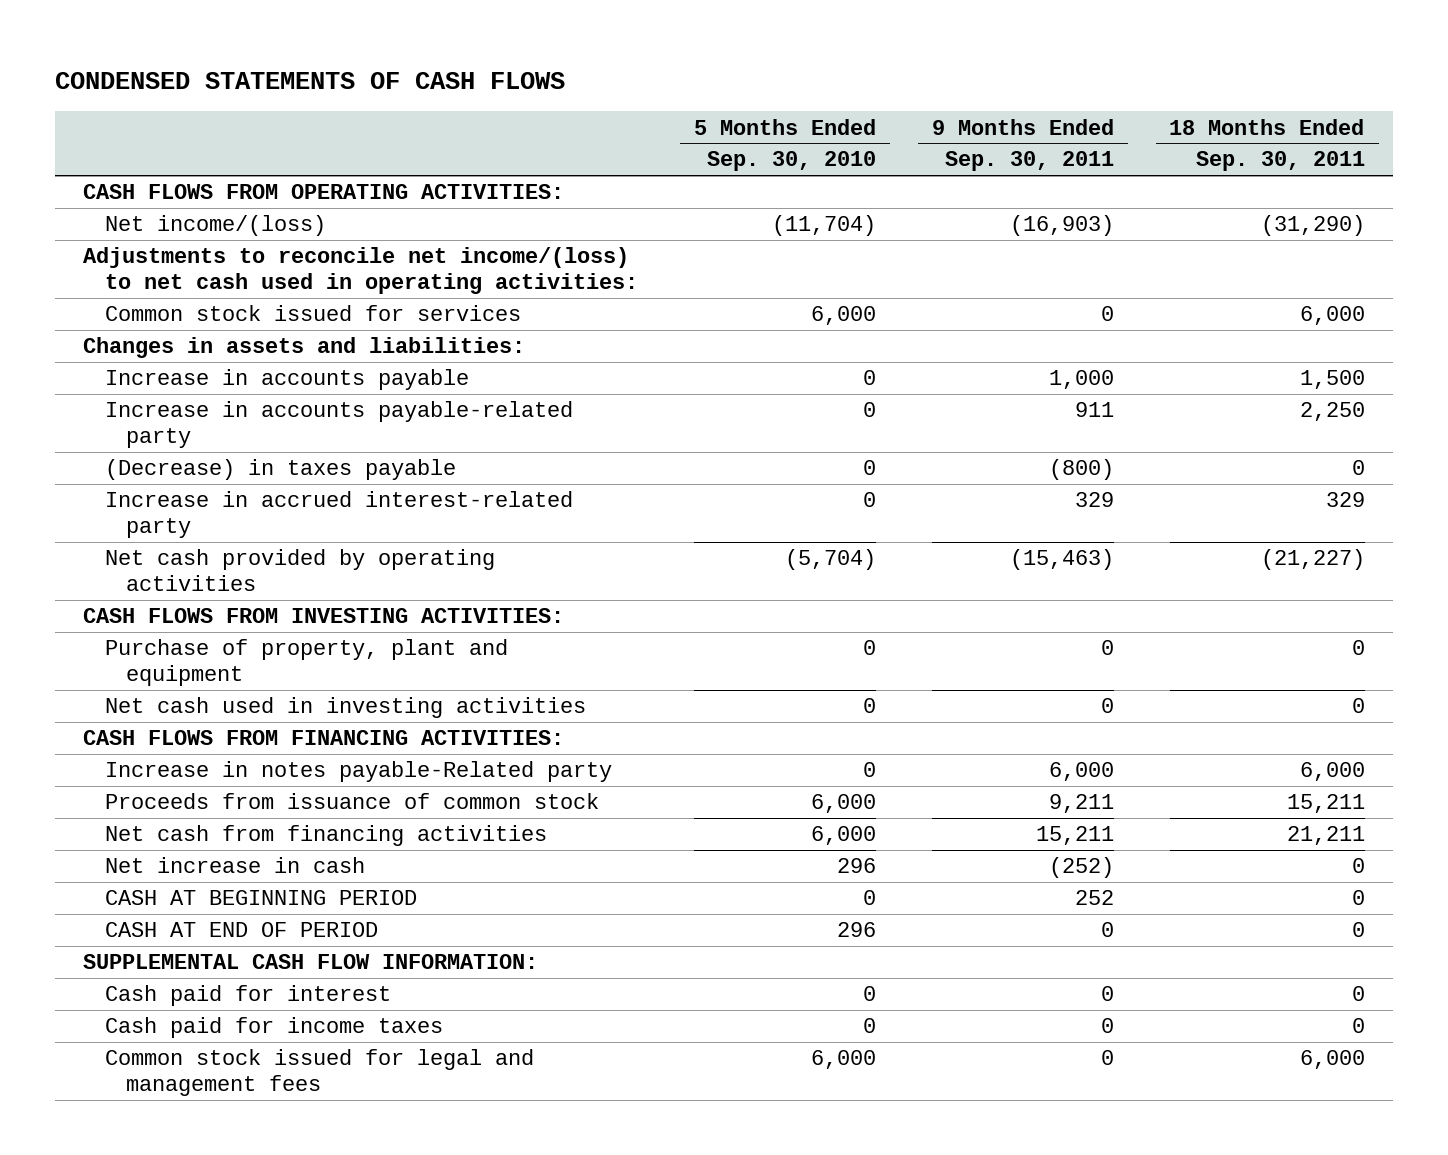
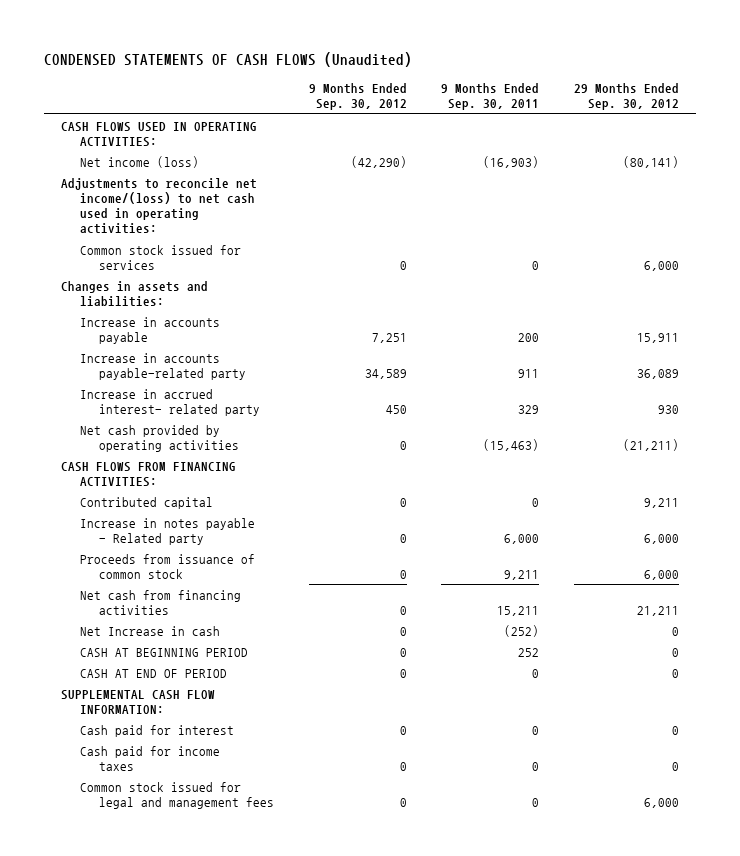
- CONDENSED STATEMENTS OF CASH FLOWS
+ CONDENSED STATEMENTS OF CASH FLOWS (Unaudited)
- | 5 Months Ended Sep. 30, 2010 | 9 Months Ended Sep. 30, 2011 | 18 Months Ended Sep. 30, 2011
+ | 9 Months Ended Sep. 30, 2012 | 9 Months Ended Sep. 30, 2011 | 29 Months Ended Sep. 30, 2012
- CASH FLOWS FROM OPERATING ACTIVITIES:
- Net income/(loss) | (11,704) | (16,903) | (31,290)
+ CASH FLOWS USED IN OPERATING ACTIVITIES:
+ Net income (loss) | (42,290) | (16,903) | (80,141)
- Increase in accounts payable | 0 | 1,000 | 1,500
+ Increase in accounts payable | 7,251 | 200 | 15,911
- (Decrease) in taxes payable | 0 | (800) | 0
- Increase in accrued interest-related party | 0 | 329 | 329
+ Increase in accrued interest- related party | 450 | 329 | 930
- CASH FLOWS FROM INVESTING ACTIVITIES:
- Purchase of property, plant and equipment | 0 | 0 | 0
- Net cash used in investing activities | 0 | 0 | 0
- Increase in notes payable-Related party | 0 | 6,000 | 6,000
+ Contributed capital | 0 | 0 | 9,211
+ Increase in notes payable - Related party | 0 | 6,000 | 6,000
- Net increase in cash | 296 | (252) | 0
+ Net Increase in cash | 0 | (252) | 0

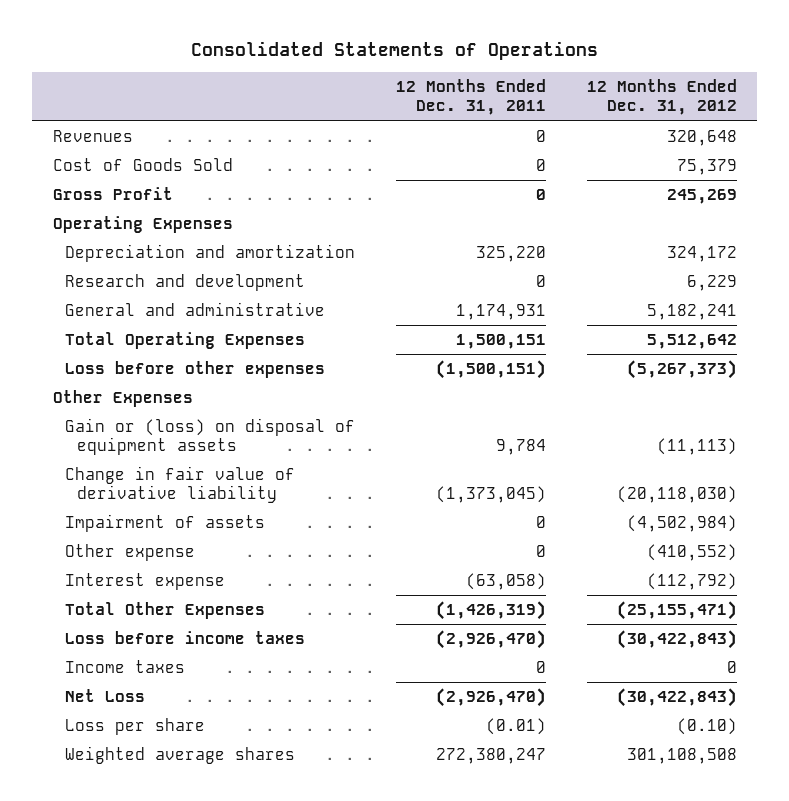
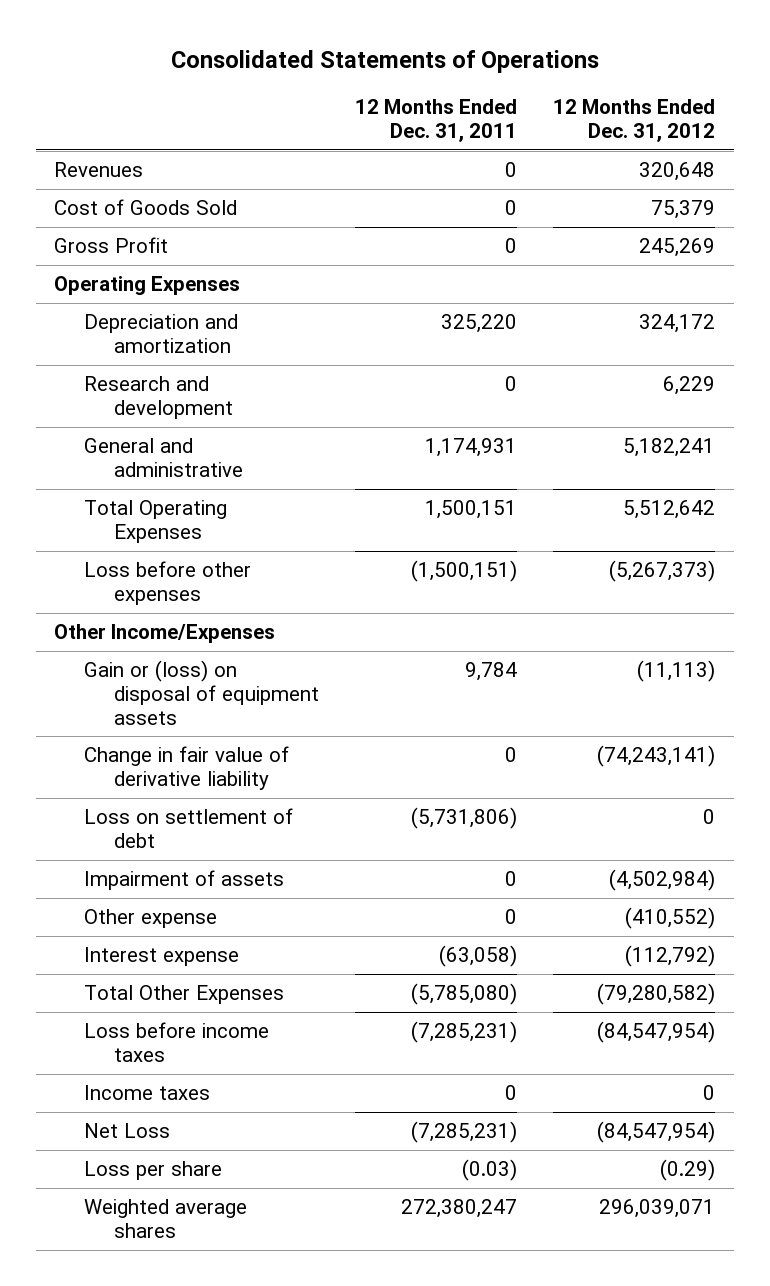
- Other Expenses
+ Other Income/Expenses
- Change in fair value of derivative liability | (1,373,045) | (20,118,030)
+ Change in fair value of derivative liability | 0 | (74,243,141)
+ Loss on settlement of debt | (5,731,806) | 0
- Total Other Expenses | (1,426,319) | (25,155,471)
- Loss before income taxes | (2,926,470) | (30,422,843)
+ Total Other Expenses | (5,785,080) | (79,280,582)
+ Loss before income taxes | (7,285,231) | (84,547,954)
- Net Loss | (2,926,470) | (30,422,843)
- Loss per share | (0.01) | (0.10)
- Weighted average shares | 272,380,247 | 301,108,508
+ Net Loss | (7,285,231) | (84,547,954)
+ Loss per share | (0.03) | (0.29)
+ Weighted average shares | 272,380,247 | 296,039,071

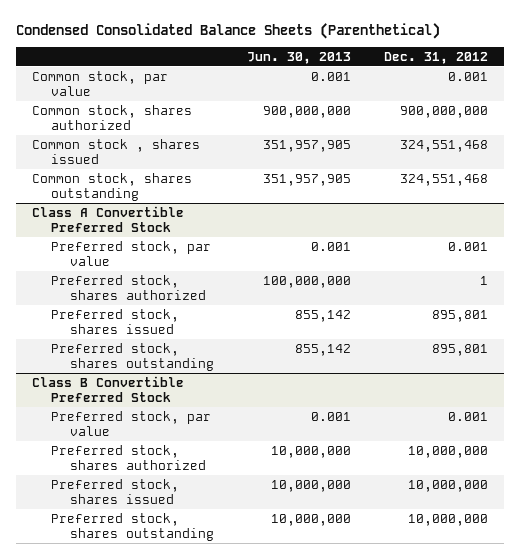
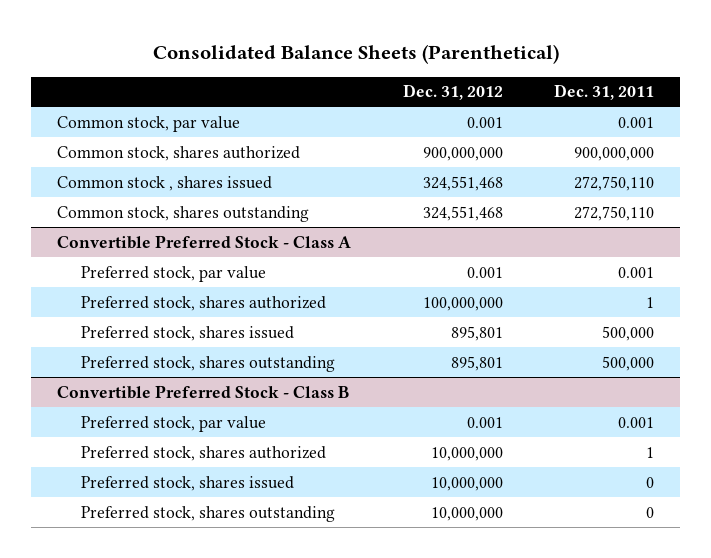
- Condensed Consolidated Balance Sheets (Parenthetical)
+ Consolidated Balance Sheets (Parenthetical)
- | Jun. 30, 2013 | Dec. 31, 2012
+ | Dec. 31, 2012 | Dec. 31, 2011
- Class A Convertible Preferred Stock
+ Convertible Preferred Stock - Class A
- Preferred stock, shares authorized | 100,000,000 | 1
+ Preferred stock, shares authorized | 100,000,000 | 1
- Class B Convertible Preferred Stock
+ Convertible Preferred Stock - Class B

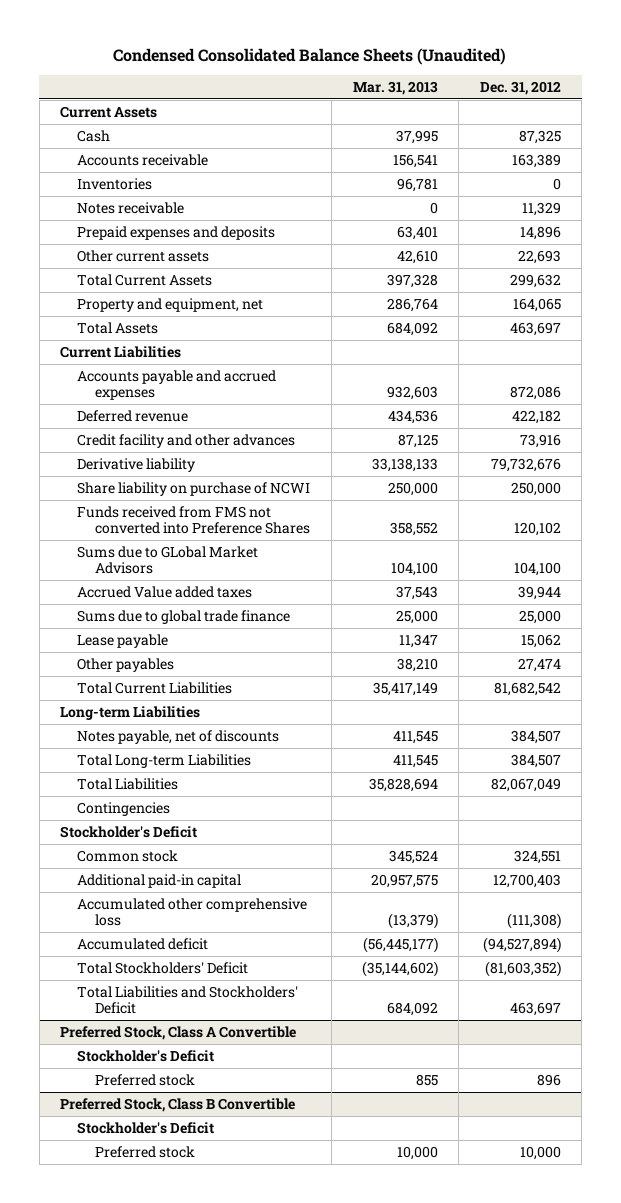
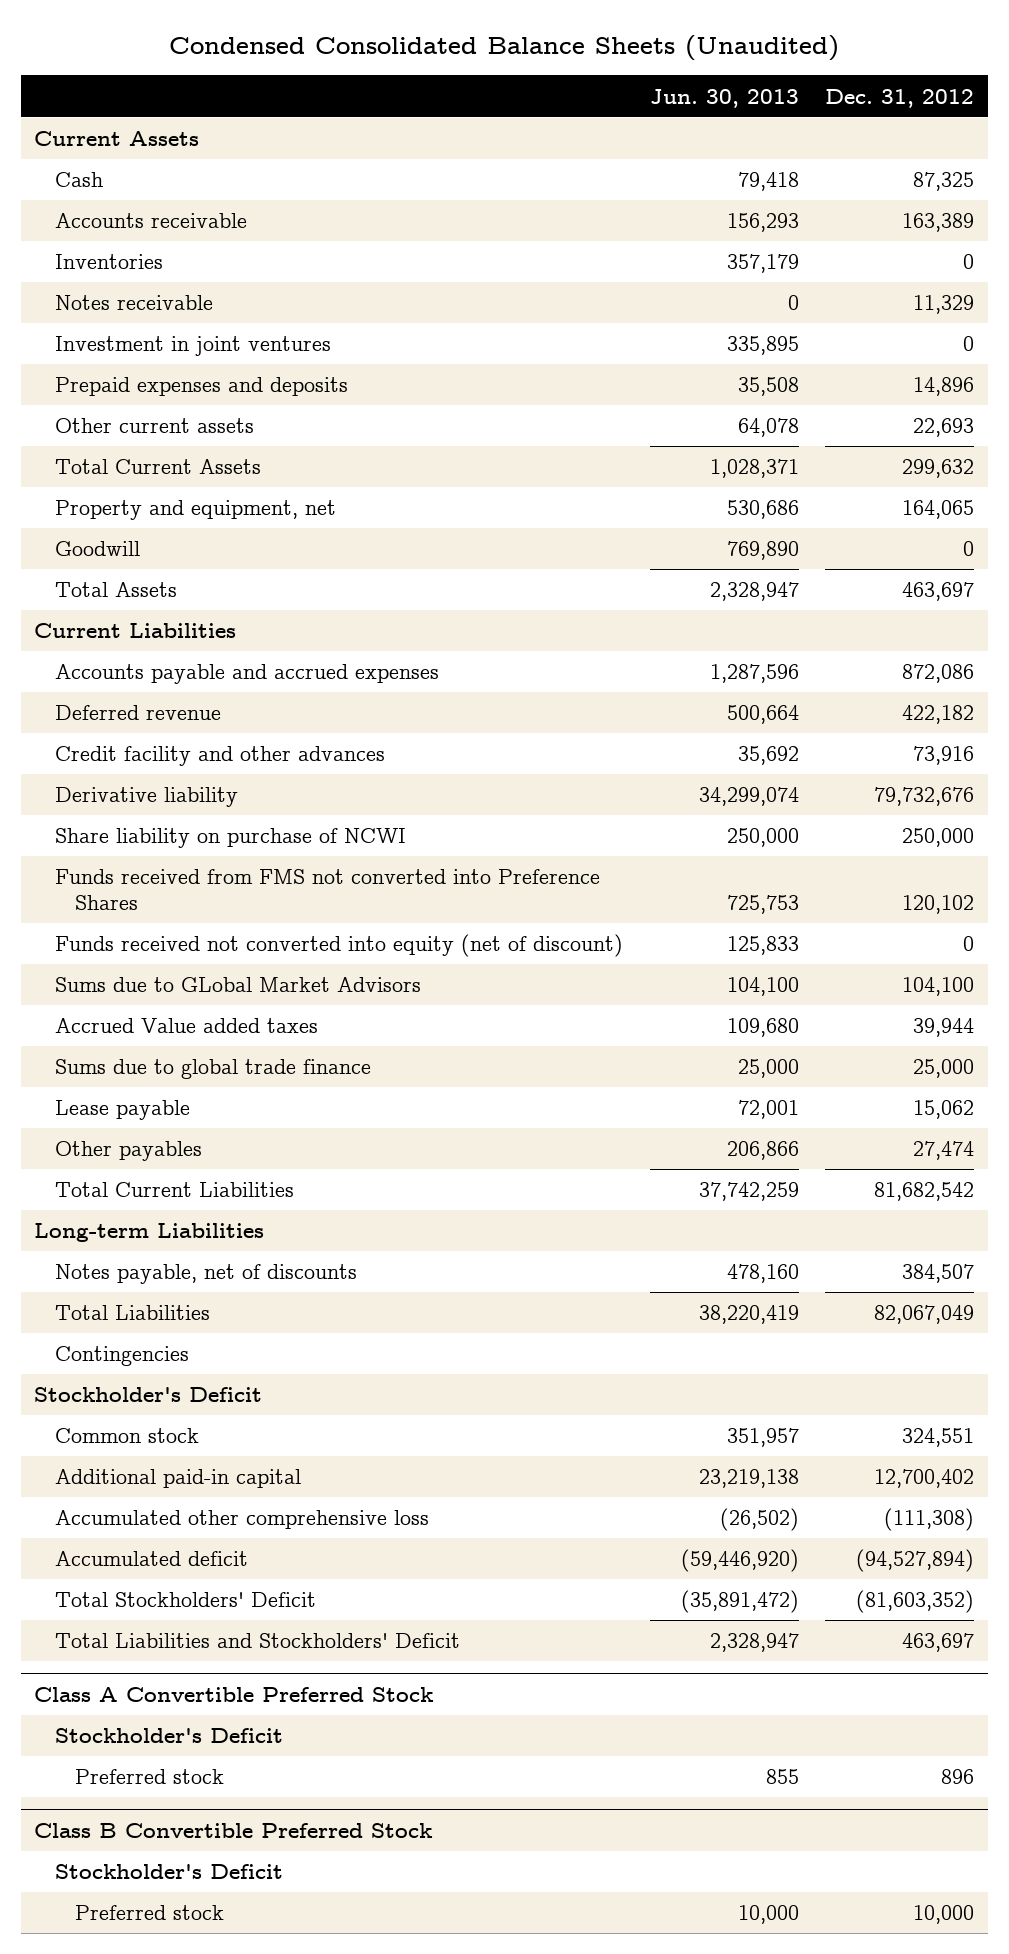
- | Mar. 31, 2013 | Dec. 31, 2012
+ | Jun. 30, 2013 | Dec. 31, 2012
+ Investment in joint ventures | 335,895 | 0
+ Goodwill | 769,890 | 0
+ Funds received not converted into equity (net of discount) | 125,833 | 0
- Total Long-term Liabilities | 411,545 | 384,507
- Additional paid-in capital | 20,957,575 | 12,700,403
+ Additional paid-in capital | 23,219,138 | 12,700,402
- Preferred Stock, Class A Convertible
+ Class A Convertible Preferred Stock
- Preferred Stock, Class B Convertible
+ Class B Convertible Preferred Stock

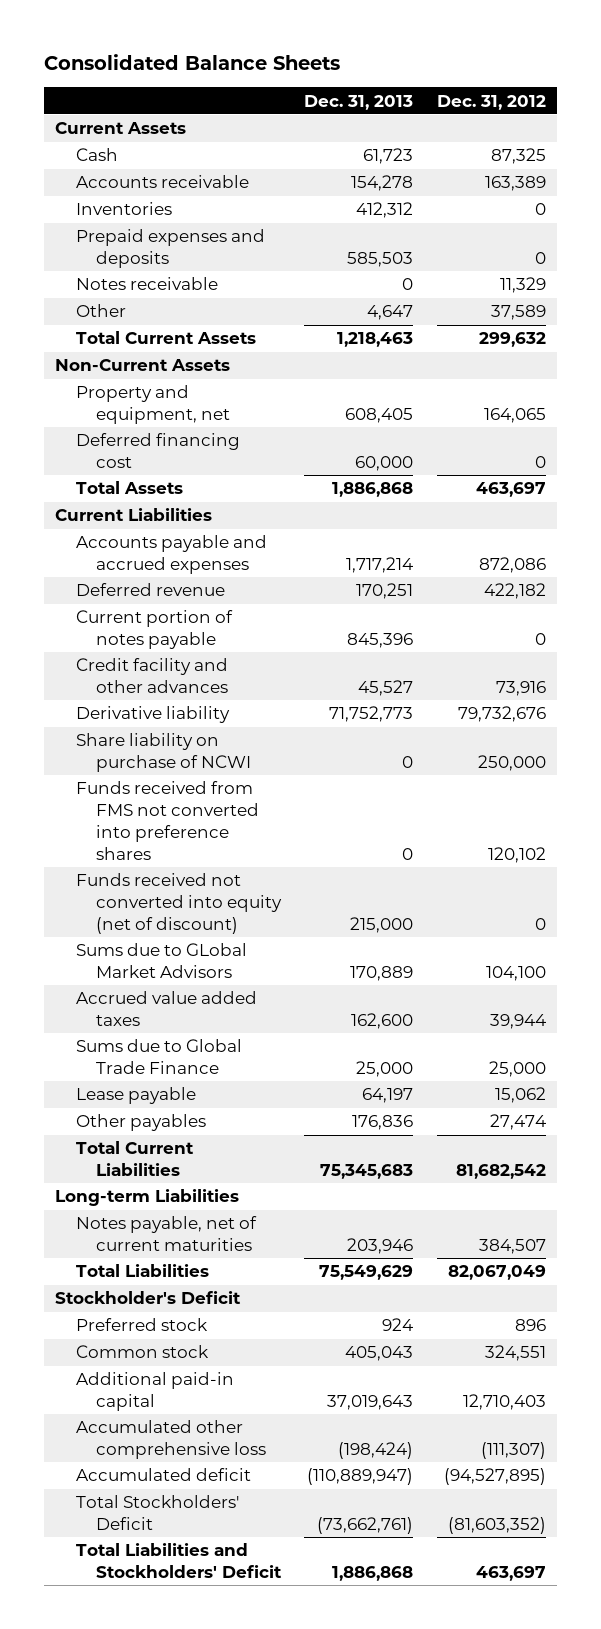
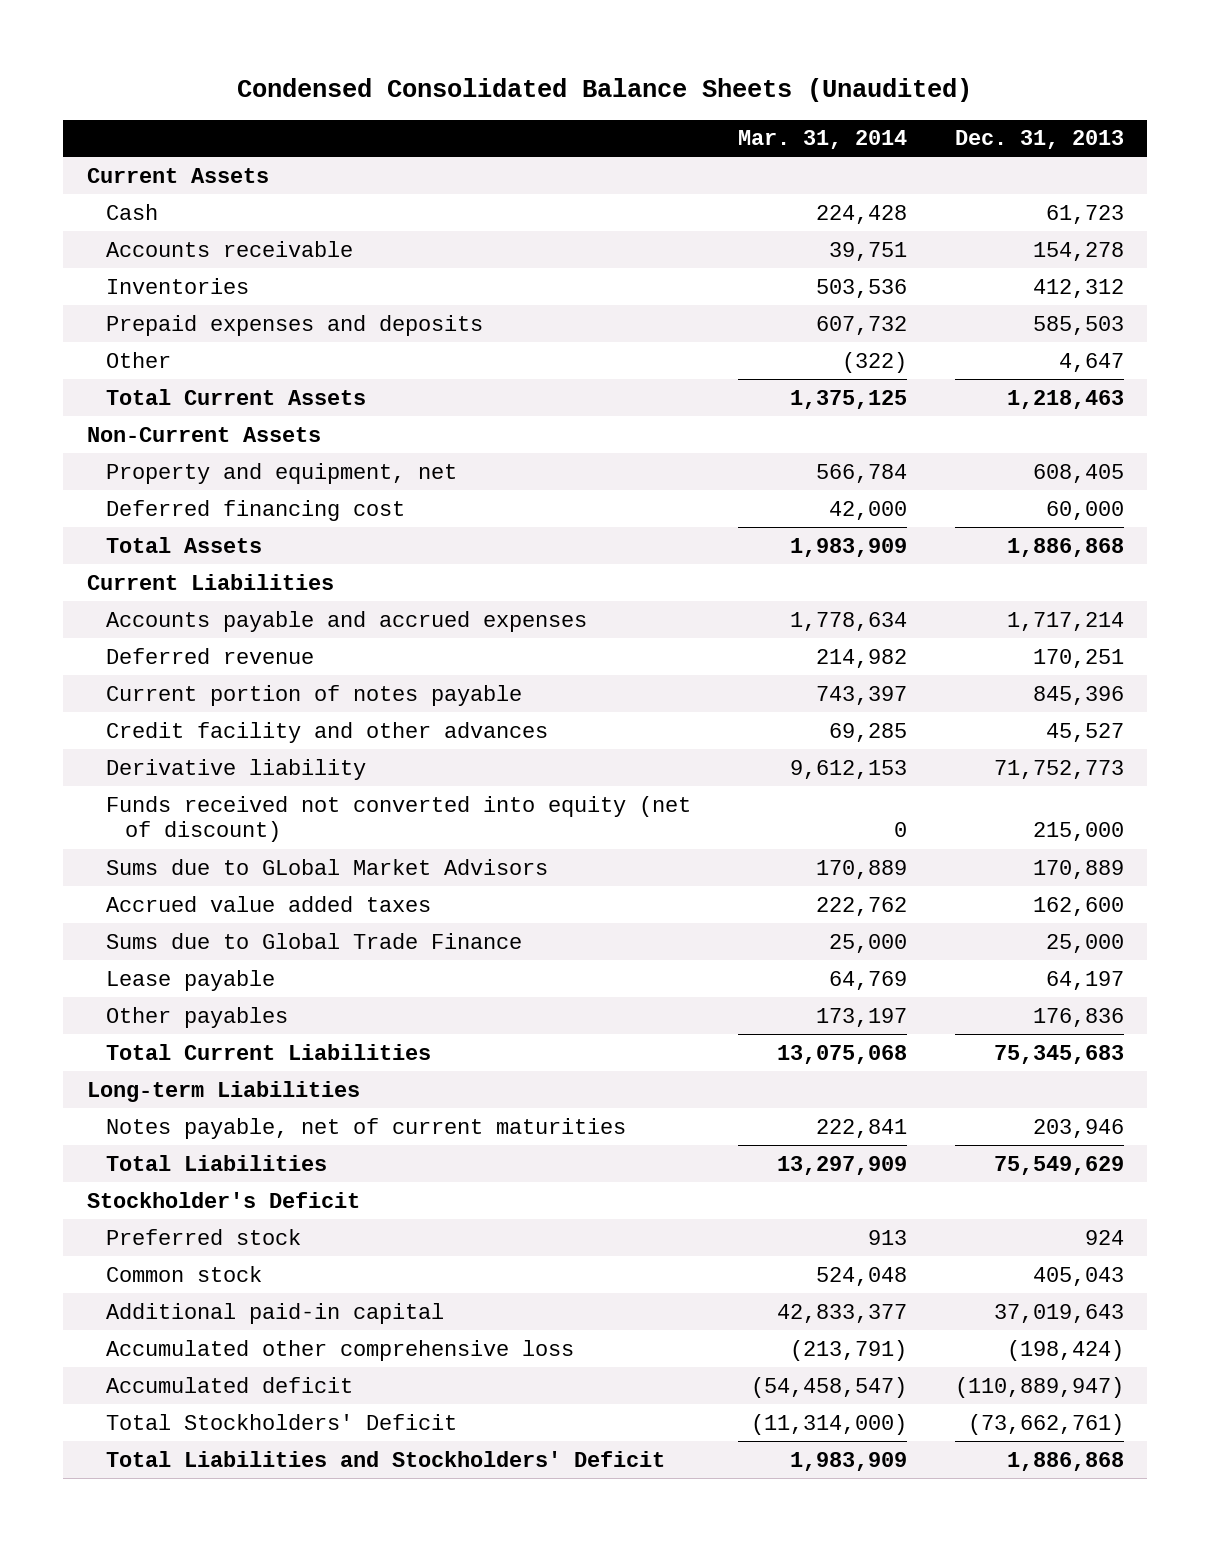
- Consolidated Balance Sheets
+ Condensed Consolidated Balance Sheets (Unaudited)
- | Dec. 31, 2013 | Dec. 31, 2012
+ | Mar. 31, 2014 | Dec. 31, 2013
- Notes receivable | 0 | 11,329
- Share liability on purchase of NCWI | 0 | 250,000
- Funds received from FMS not converted into preference shares | 0 | 120,102

